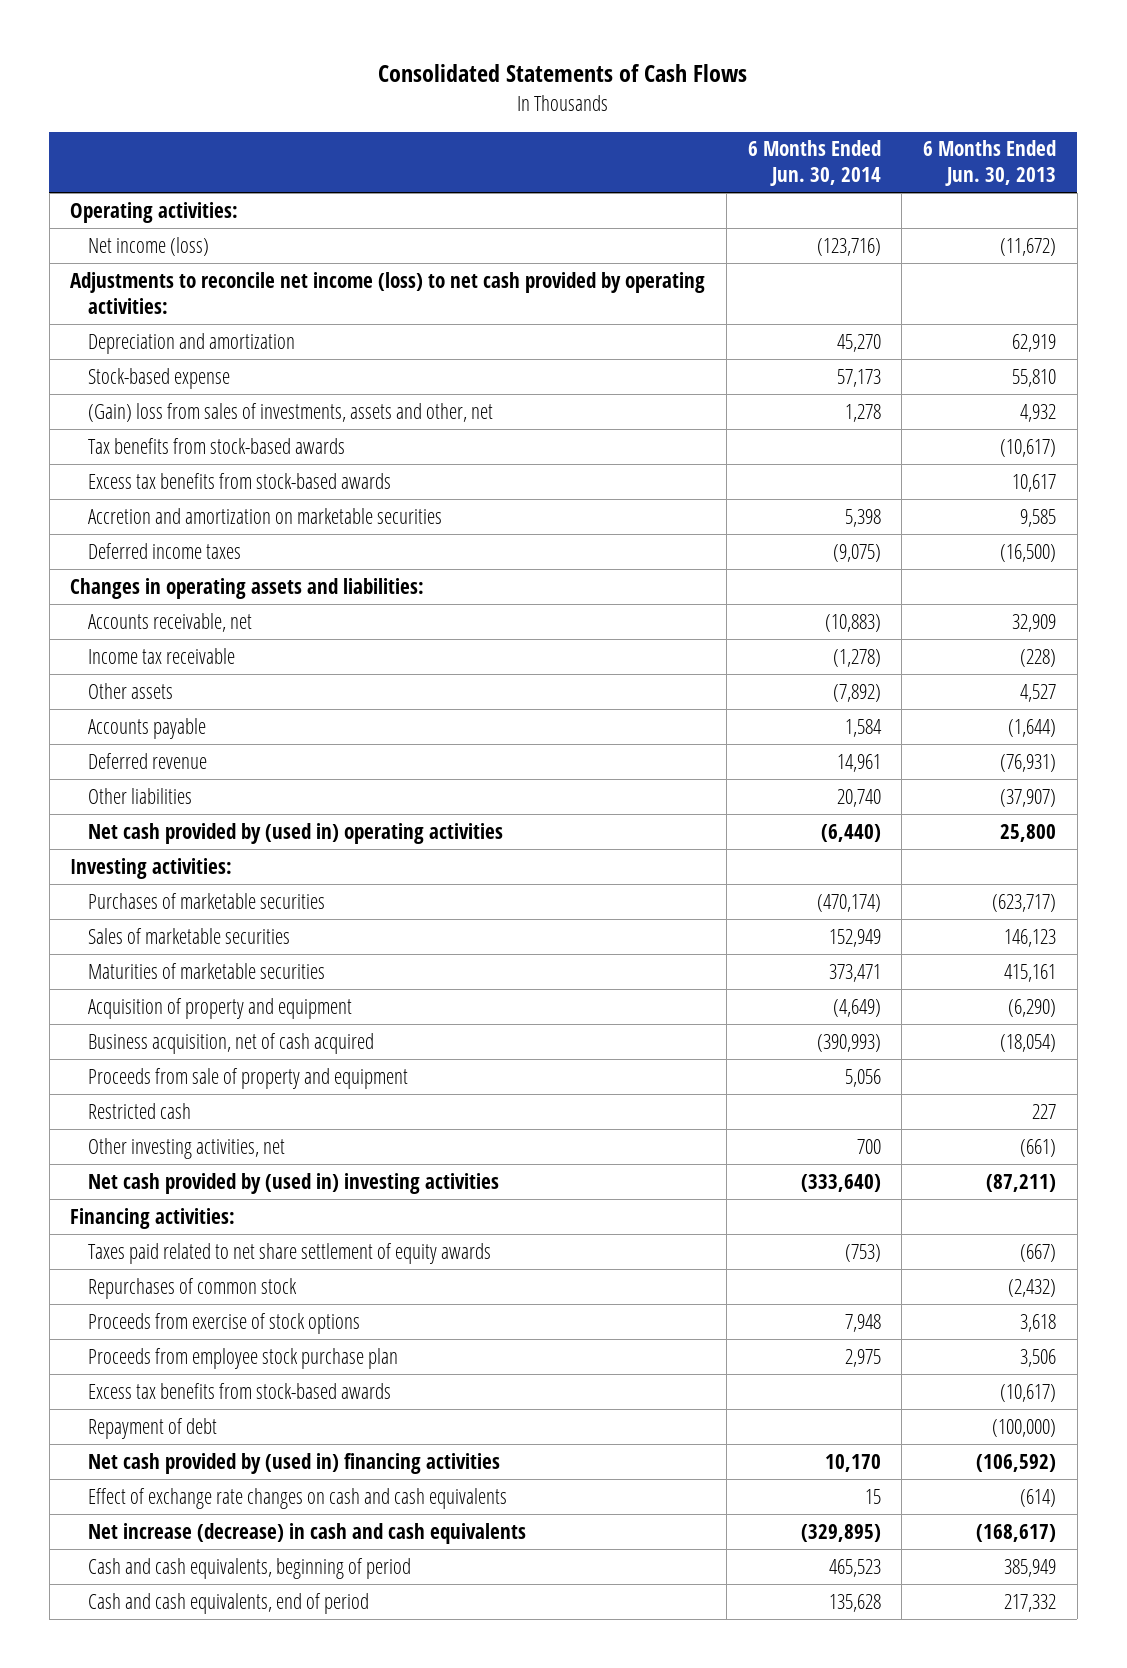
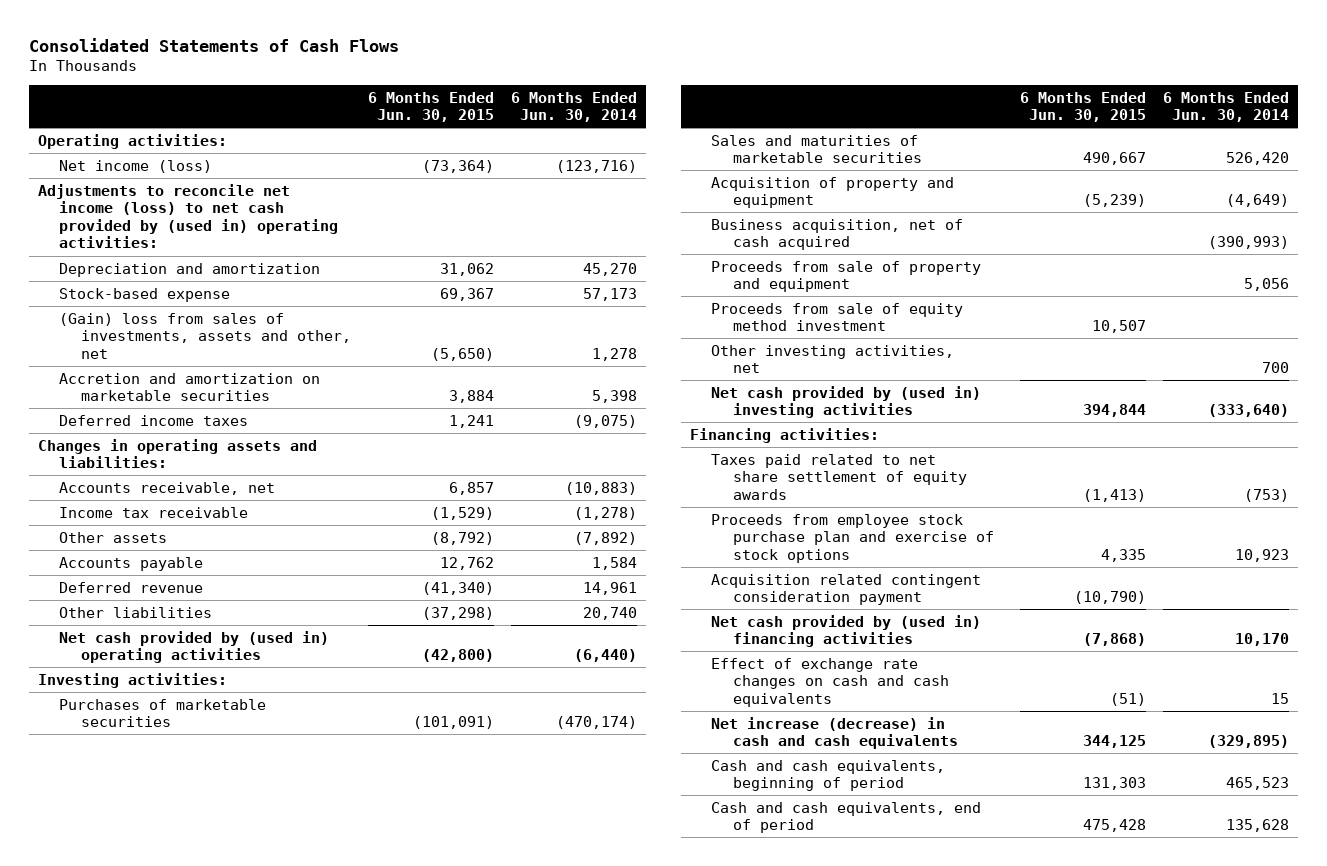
- | 6 Months Ended Jun. 30, 2014 | 6 Months Ended Jun. 30, 2013
+ | 6 Months Ended Jun. 30, 2015 | 6 Months Ended Jun. 30, 2014
- Adjustments to reconcile net income (loss) to net cash provided by operating activities:
+ Adjustments to reconcile net income (loss) to net cash provided by (used in) operating activities:
- Tax benefits from stock-based awards | | (10,617)
- Excess tax benefits from stock-based awards | | 10,617
- Sales of marketable securities | 152,949 | 146,123
- Maturities of marketable securities | 373,471 | 415,161
+ Sales and maturities of marketable securities | 490,667 | 526,420
- Restricted cash | | 227
+ Proceeds from sale of equity method investment | 10,507 |
- Repurchases of common stock | | (2,432)
- Proceeds from exercise of stock options | 7,948 | 3,618
- Proceeds from employee stock purchase plan | 2,975 | 3,506
- Excess tax benefits from stock-based awards | | (10,617)
- Repayment of debt | | (100,000)
+ Proceeds from employee stock purchase plan and exercise of stock options | 4,335 | 10,923
+ Acquisition related contingent consideration payment | (10,790) |

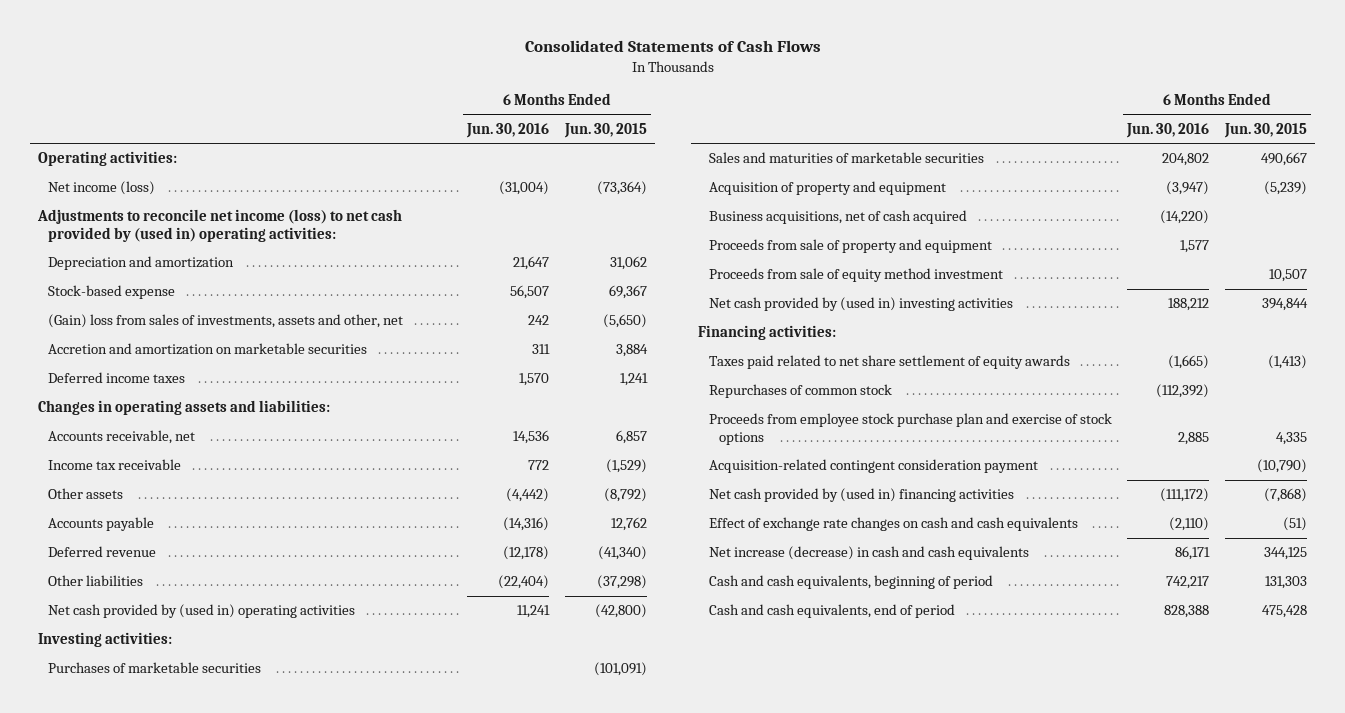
- | 6 Months Ended Jun. 30, 2015 | 6 Months Ended Jun. 30, 2014
+ | 6 Months Ended Jun. 30, 2016 | 6 Months Ended Jun. 30, 2015
- Business acquisition, net of cash acquired | | (390,993)
+ Business acquisitions, net of cash acquired | (14,220) |
- Other investing activities, net | | 700
+ Repurchases of common stock | (112,392) |
- Acquisition related contingent consideration payment | (10,790) |
+ Acquisition-related contingent consideration payment | | (10,790)

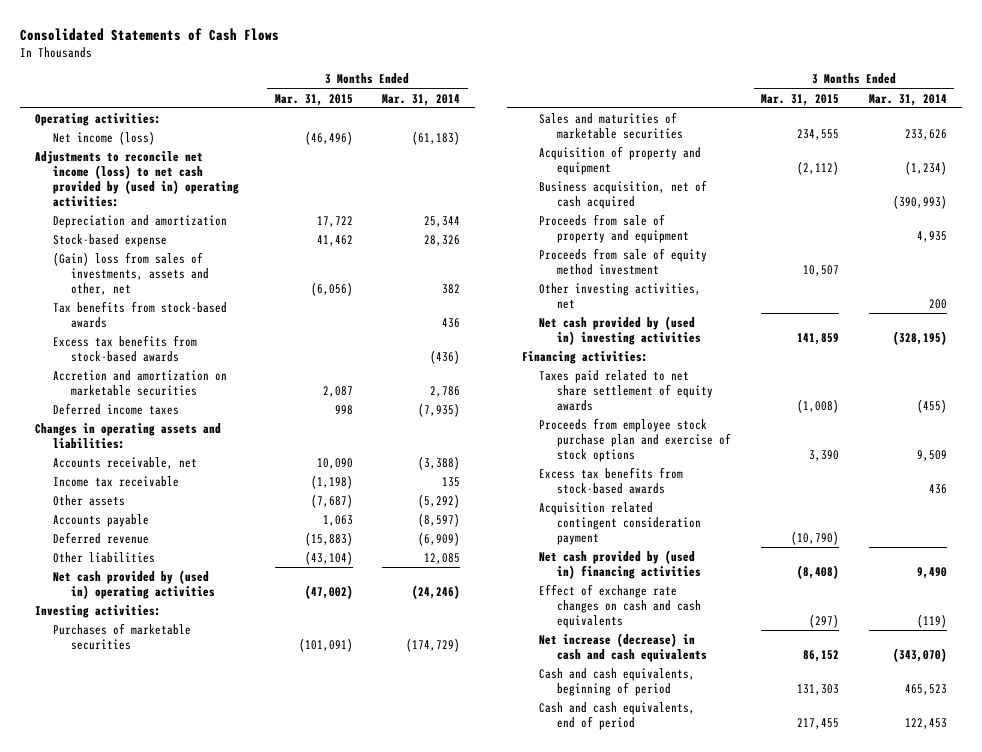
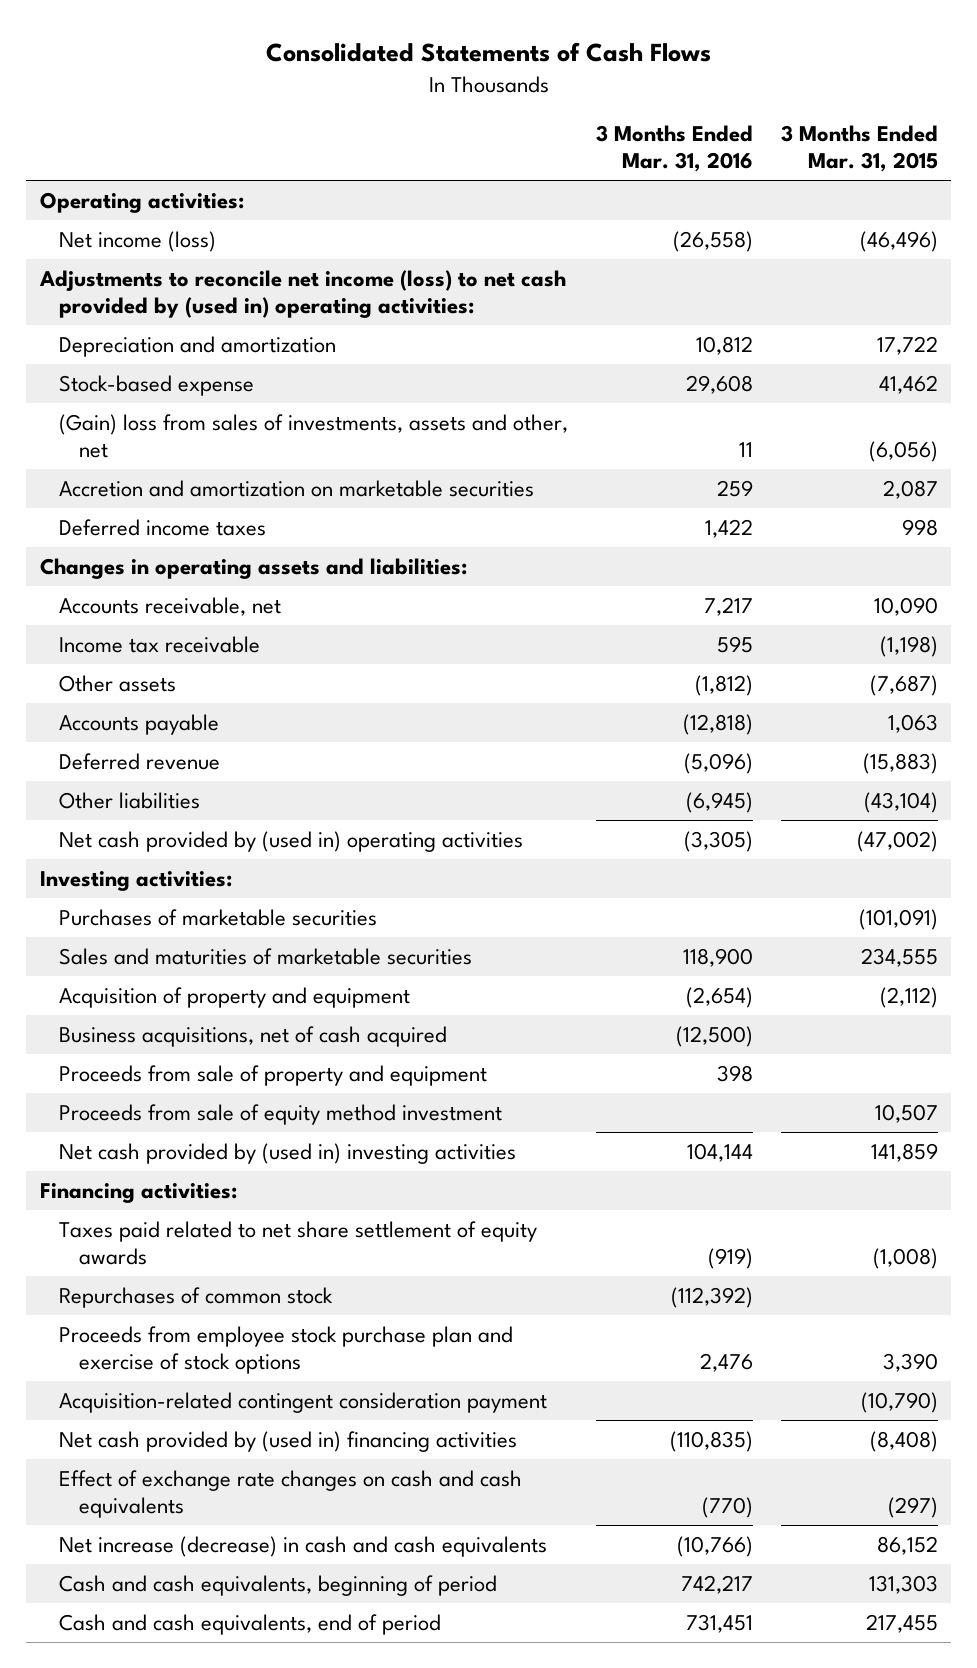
- | 3 Months Ended Mar. 31, 2015 | 3 Months Ended Mar. 31, 2014
+ | 3 Months Ended Mar. 31, 2016 | 3 Months Ended Mar. 31, 2015
- Tax benefits from stock-based awards | | 436
- Excess tax benefits from stock-based awards | | (436)
- Business acquisition, net of cash acquired | | (390,993)
+ Business acquisitions, net of cash acquired | (12,500) |
- Other investing activities, net | | 200
+ Repurchases of common stock | (112,392) |
- Excess tax benefits from stock-based awards | | 436
- Acquisition related contingent consideration payment | (10,790) |
+ Acquisition-related contingent consideration payment | | (10,790)

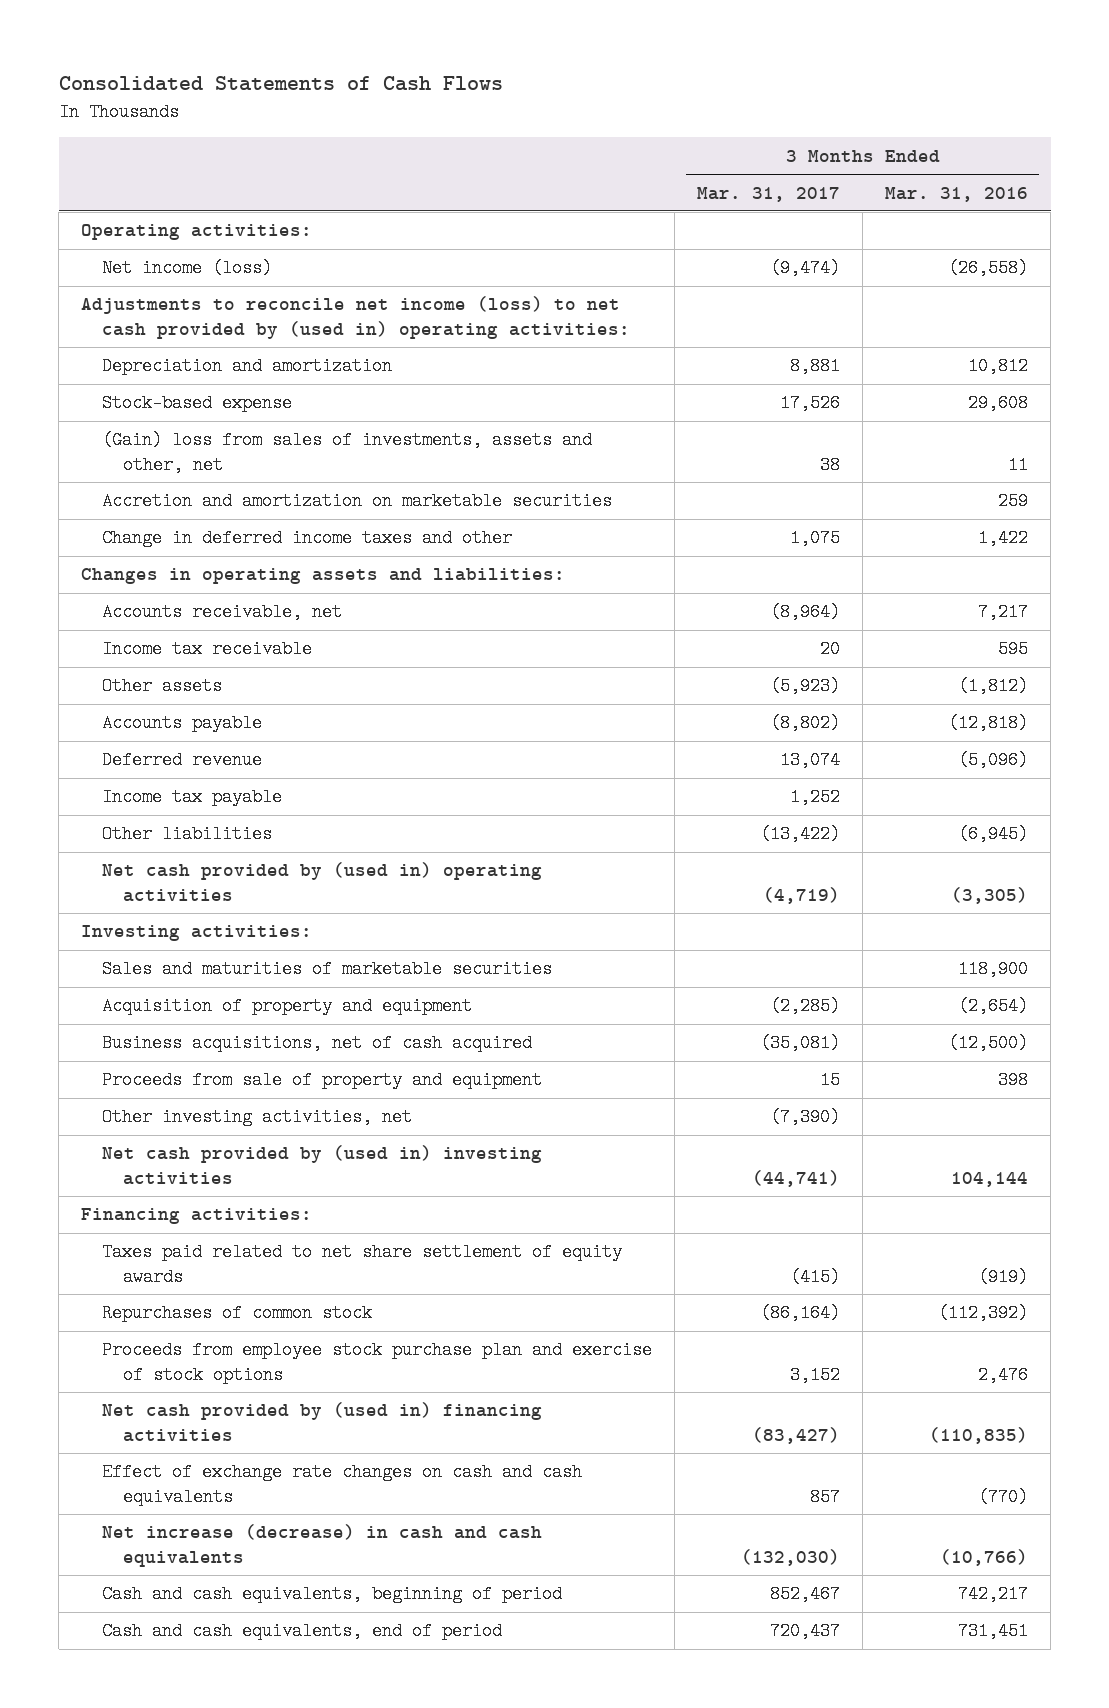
- | 3 Months Ended Mar. 31, 2016 | 3 Months Ended Mar. 31, 2015
+ | 3 Months Ended Mar. 31, 2017 | 3 Months Ended Mar. 31, 2016
- Deferred income taxes | 1,422 | 998
+ Change in deferred income taxes and other | 1,075 | 1,422
+ Income tax payable | 1,252 |
- Purchases of marketable securities | | (101,091)
- Proceeds from sale of equity method investment | | 10,507
+ Other investing activities, net | (7,390) |
- Acquisition-related contingent consideration payment | | (10,790)

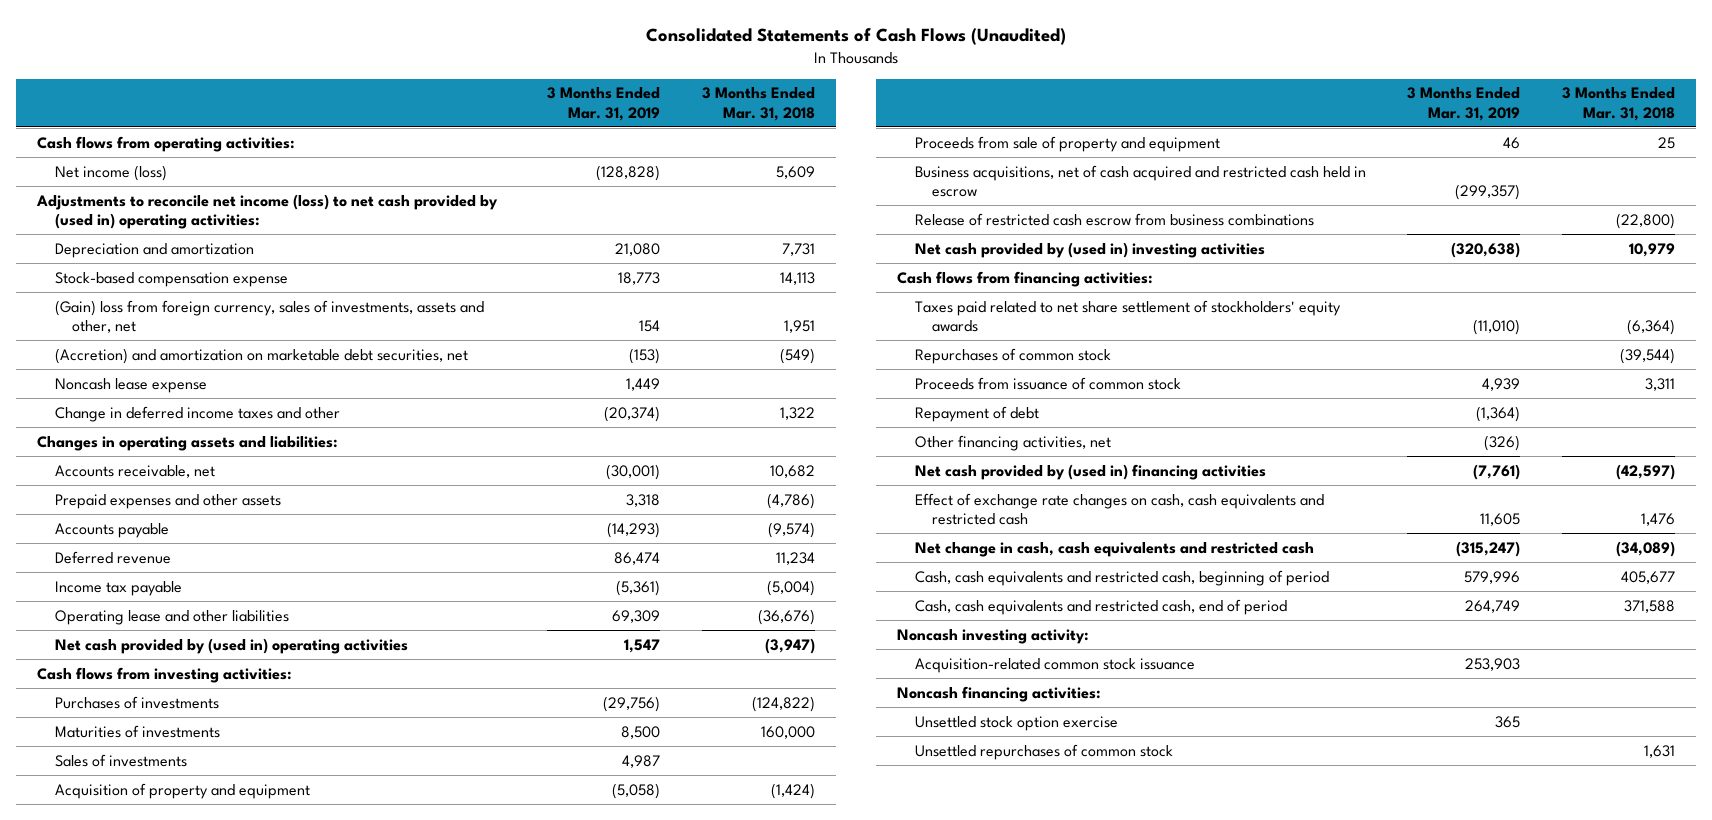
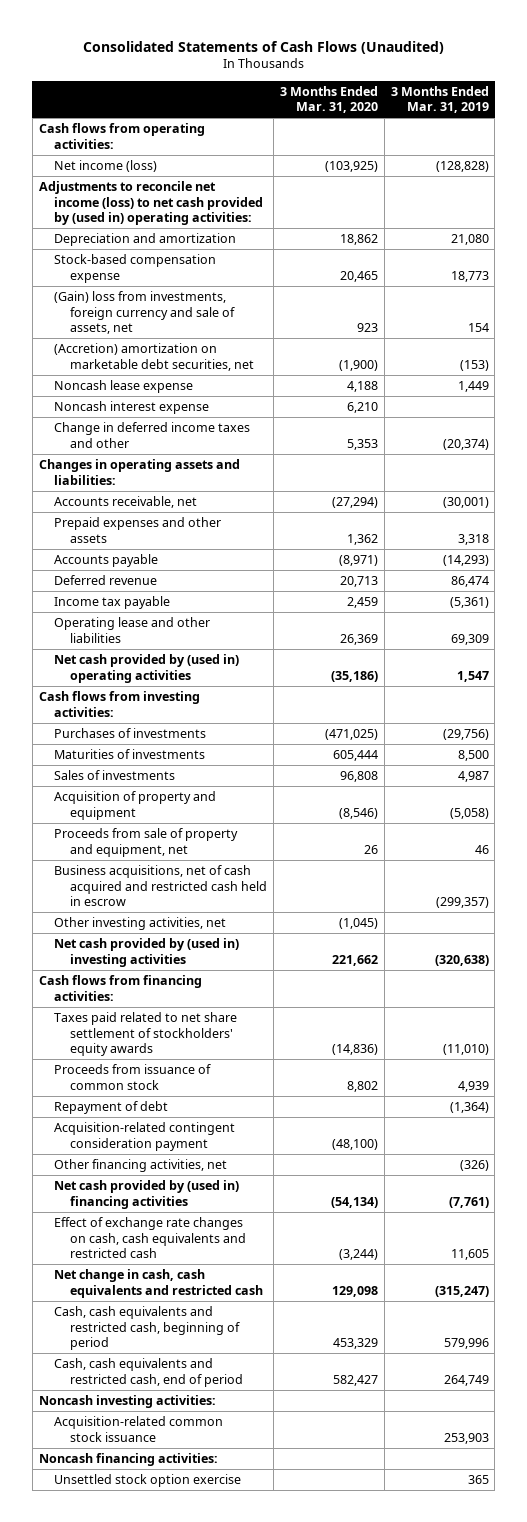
- | 3 Months Ended Mar. 31, 2019 | 3 Months Ended Mar. 31, 2018
+ | 3 Months Ended Mar. 31, 2020 | 3 Months Ended Mar. 31, 2019
- (Gain) loss from foreign currency, sales of investments, assets and other, net | 154 | 1,951
- (Accretion) and amortization on marketable debt securities, net | (153) | (549)
+ (Gain) loss from investments, foreign currency and sale of assets, net | 923 | 154
+ (Accretion) amortization on marketable debt securities, net | (1,900) | (153)
+ Noncash interest expense | 6,210 |
- Proceeds from sale of property and equipment | 46 | 25
+ Proceeds from sale of property and equipment, net | 26 | 46
- Release of restricted cash escrow from business combinations | | (22,800)
+ Other investing activities, net | (1,045) |
- Repurchases of common stock | | (39,544)
+ Acquisition-related contingent consideration payment | (48,100) |
- Noncash investing activity:
+ Noncash investing activities:
- Unsettled repurchases of common stock | | 1,631

